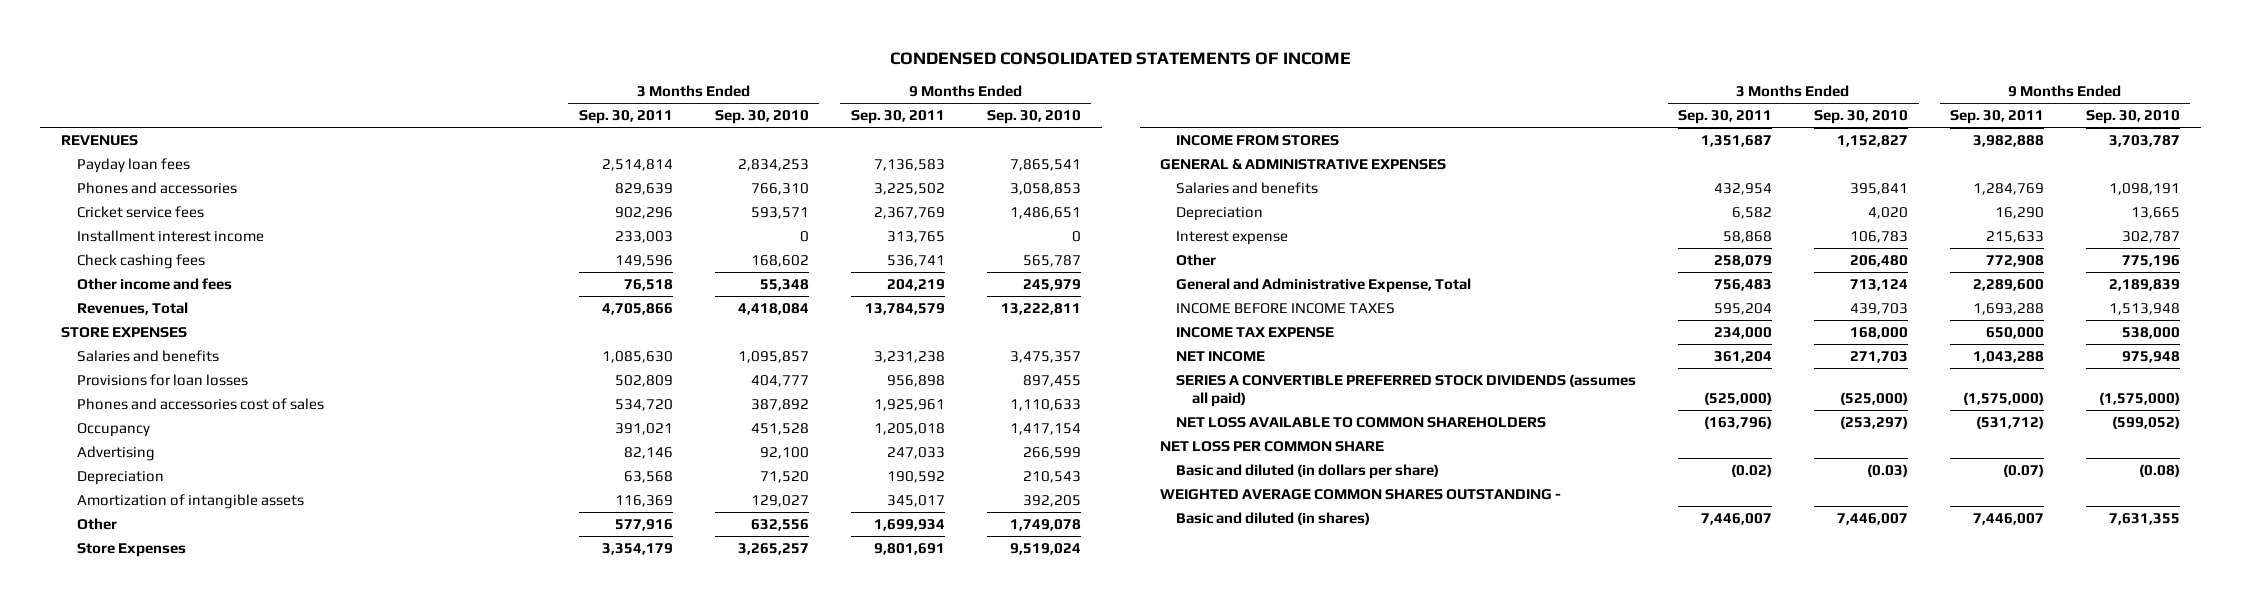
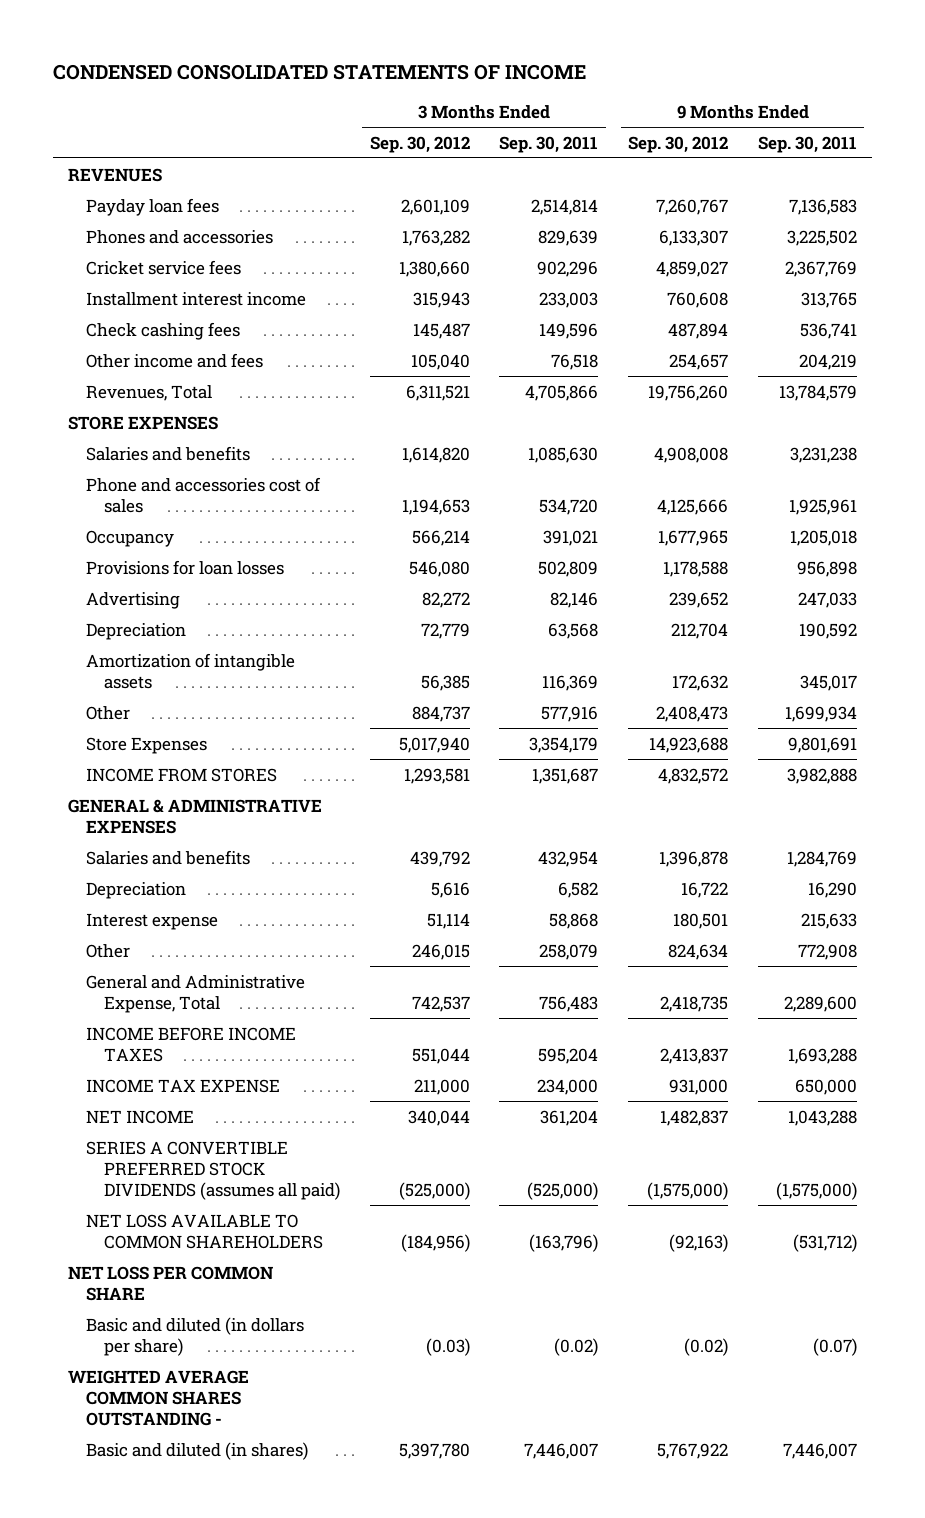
- | 3 Months Ended Sep. 30, 2011 | 3 Months Ended Sep. 30, 2010 | 9 Months Ended Sep. 30, 2011 | 9 Months Ended Sep. 30, 2010
+ | 3 Months Ended Sep. 30, 2012 | 3 Months Ended Sep. 30, 2011 | 9 Months Ended Sep. 30, 2012 | 9 Months Ended Sep. 30, 2011
- Phones and accessories cost of sales | 534,720 | 387,892 | 1,925,961 | 1,110,633
+ Phone and accessories cost of sales | 1,194,653 | 534,720 | 4,125,666 | 1,925,961
moved down: Provisions for loan losses | 546,080 | 502,809 | 1,178,588 | 956,898

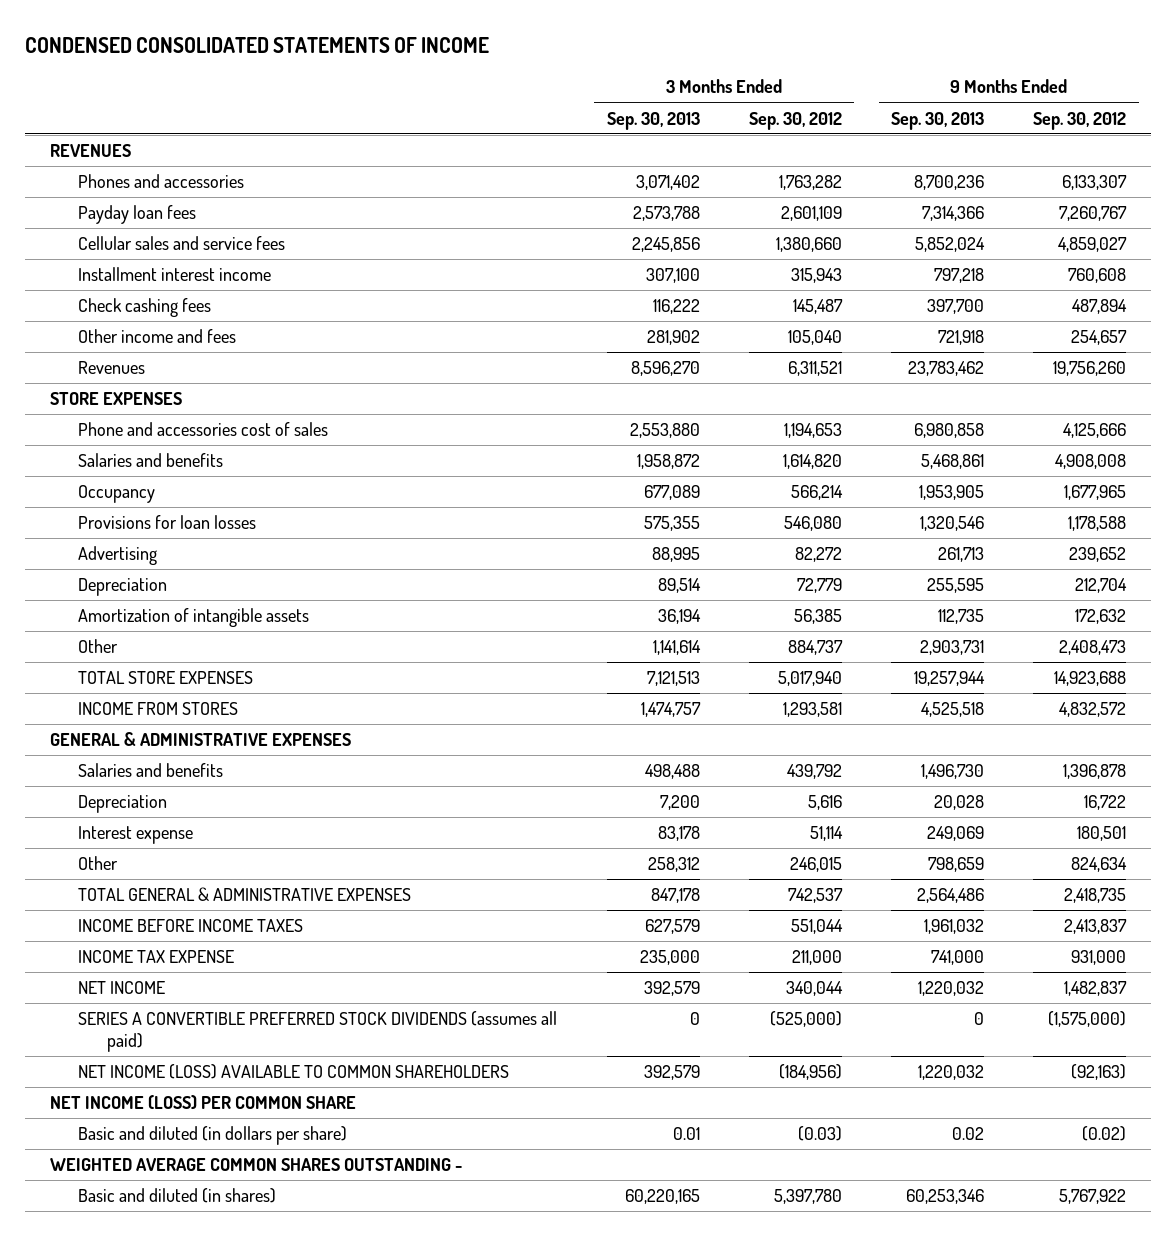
- | 3 Months Ended Sep. 30, 2012 | 3 Months Ended Sep. 30, 2011 | 9 Months Ended Sep. 30, 2012 | 9 Months Ended Sep. 30, 2011
+ | 3 Months Ended Sep. 30, 2013 | 3 Months Ended Sep. 30, 2012 | 9 Months Ended Sep. 30, 2013 | 9 Months Ended Sep. 30, 2012
- Cricket service fees | 1,380,660 | 902,296 | 4,859,027 | 2,367,769
moved down: Payday loan fees | 2,573,788 | 2,601,109 | 7,314,366 | 7,260,767
+ Cellular sales and service fees | 2,245,856 | 1,380,660 | 5,852,024 | 4,859,027
- Revenues, Total | 6,311,521 | 4,705,866 | 19,756,260 | 13,784,579
+ Revenues | 8,596,270 | 6,311,521 | 23,783,462 | 19,756,260
moved down: Salaries and benefits | 1,958,872 | 1,614,820 | 5,468,861 | 4,908,008
- Store Expenses | 5,017,940 | 3,354,179 | 14,923,688 | 9,801,691
+ TOTAL STORE EXPENSES | 7,121,513 | 5,017,940 | 19,257,944 | 14,923,688
- General and Administrative Expense, Total | 742,537 | 756,483 | 2,418,735 | 2,289,600
+ TOTAL GENERAL & ADMINISTRATIVE EXPENSES | 847,178 | 742,537 | 2,564,486 | 2,418,735
- NET LOSS AVAILABLE TO COMMON SHAREHOLDERS | (184,956) | (163,796) | (92,163) | (531,712)
- NET LOSS PER COMMON SHARE
+ NET INCOME (LOSS) AVAILABLE TO COMMON SHAREHOLDERS | 392,579 | (184,956) | 1,220,032 | (92,163)
+ NET INCOME (LOSS) PER COMMON SHARE

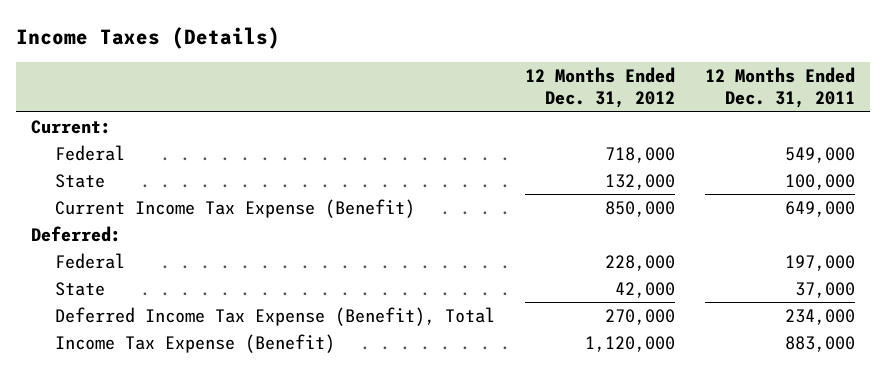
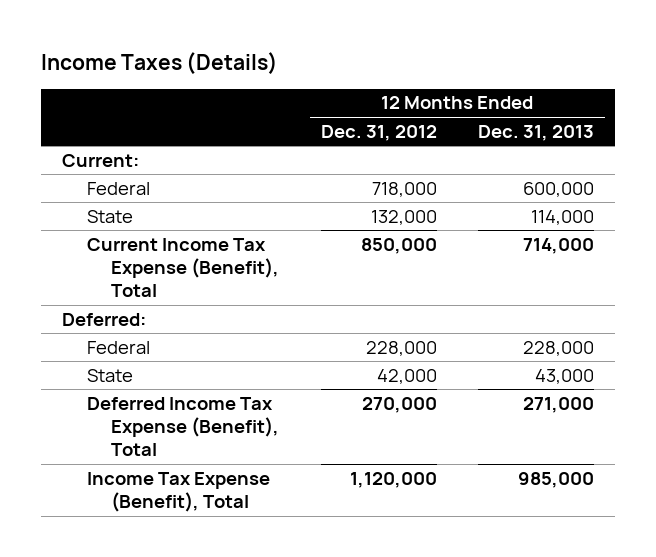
- | 12 Months Ended Dec. 31, 2012 | 12 Months Ended Dec. 31, 2011
+ | 12 Months Ended Dec. 31, 2012 | 12 Months Ended Dec. 31, 2013
- Current Income Tax Expense (Benefit) | 850,000 | 649,000
+ Current Income Tax Expense (Benefit), Total | 850,000 | 714,000
- Income Tax Expense (Benefit) | 1,120,000 | 883,000
+ Income Tax Expense (Benefit), Total | 1,120,000 | 985,000

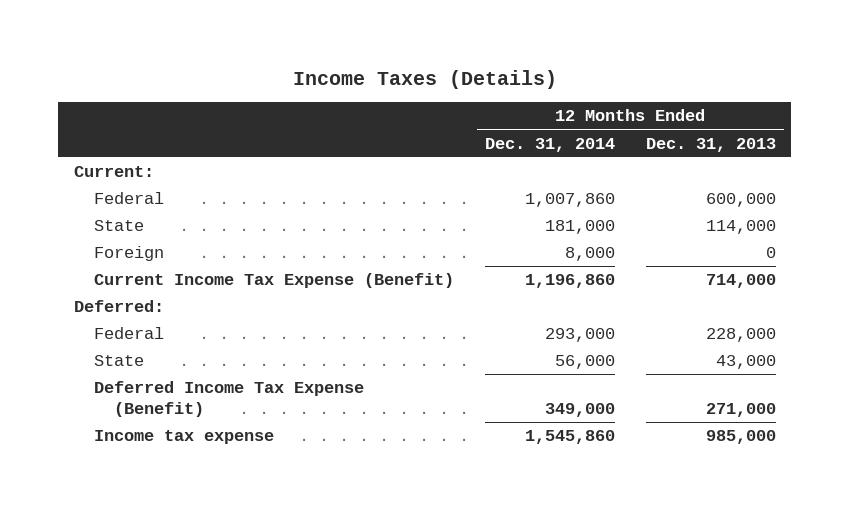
- | 12 Months Ended Dec. 31, 2012 | 12 Months Ended Dec. 31, 2013
+ | 12 Months Ended Dec. 31, 2014 | 12 Months Ended Dec. 31, 2013
- Current Income Tax Expense (Benefit), Total | 850,000 | 714,000
+ Foreign | 8,000 | 0
+ Current Income Tax Expense (Benefit) | 1,196,860 | 714,000
- Deferred Income Tax Expense (Benefit), Total | 270,000 | 271,000
- Income Tax Expense (Benefit), Total | 1,120,000 | 985,000
+ Deferred Income Tax Expense (Benefit) | 349,000 | 271,000
+ Income tax expense | 1,545,860 | 985,000

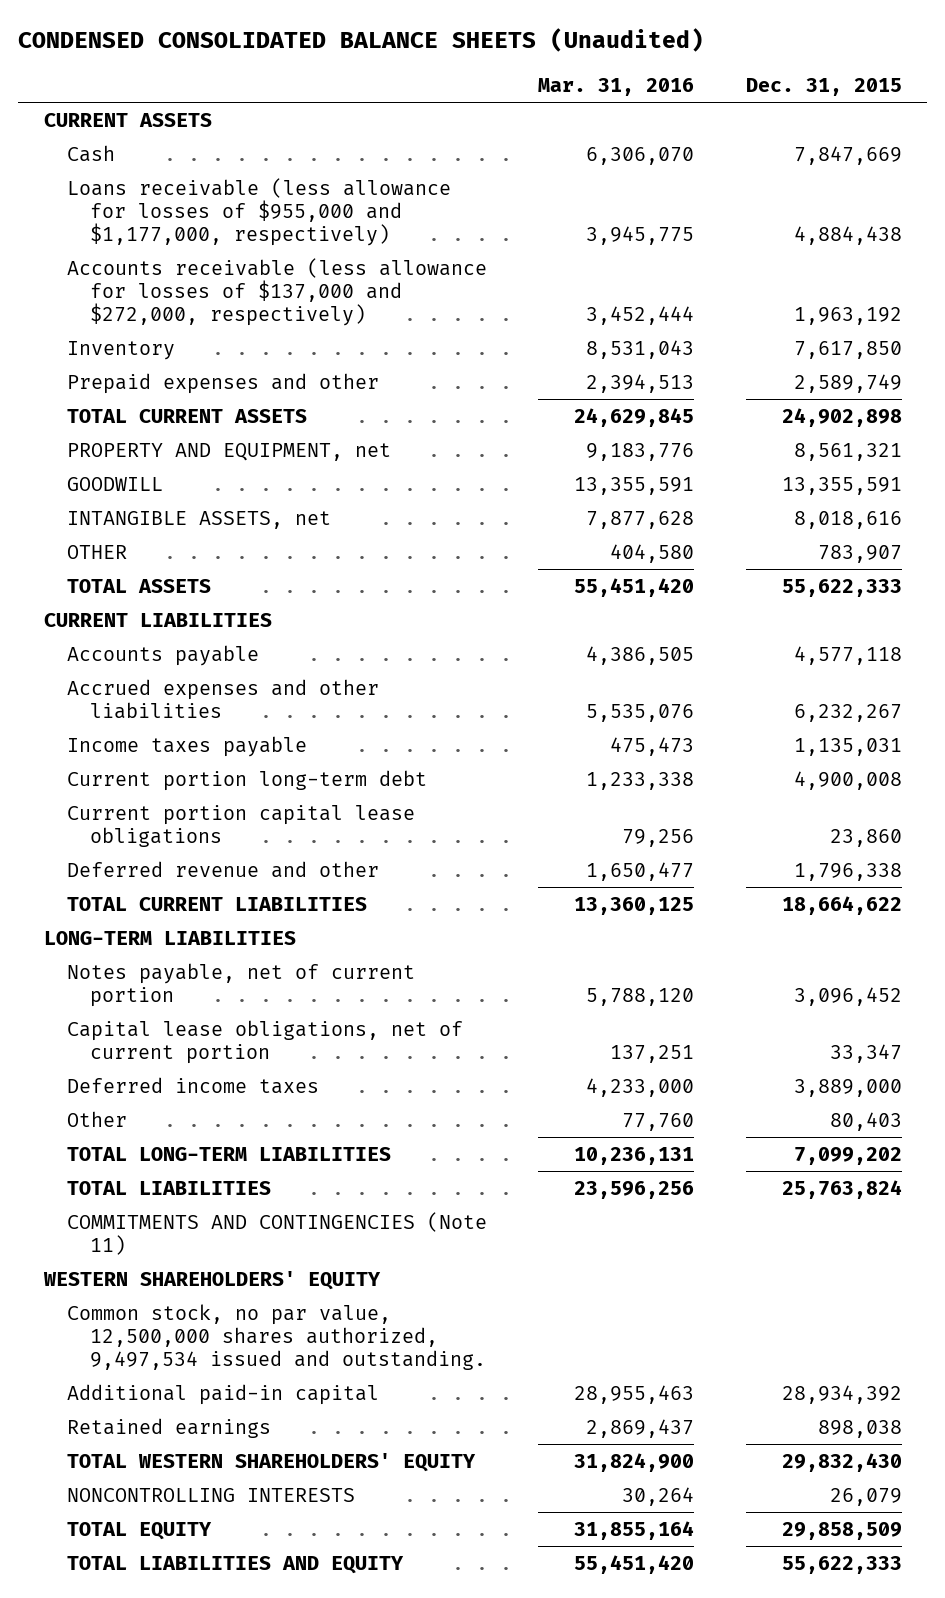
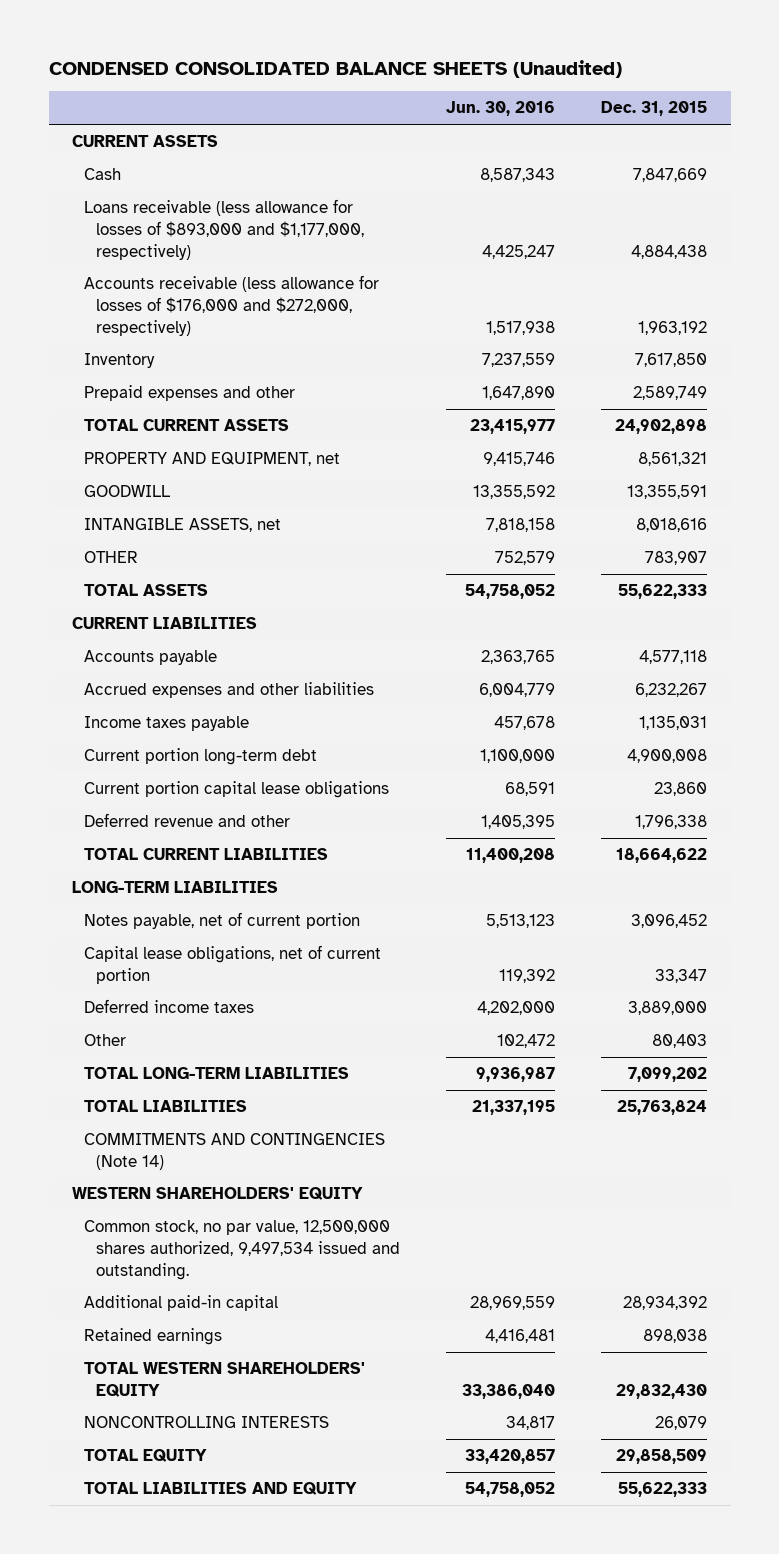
- | Mar. 31, 2016 | Dec. 31, 2015
+ | Jun. 30, 2016 | Dec. 31, 2015
- Loans receivable (less allowance for losses of $955,000 and $1,177,000, respectively) | 3,945,775 | 4,884,438
- Accounts receivable (less allowance for losses of $137,000 and $272,000, respectively) | 3,452,444 | 1,963,192
+ Loans receivable (less allowance for losses of $893,000 and $1,177,000, respectively) | 4,425,247 | 4,884,438
+ Accounts receivable (less allowance for losses of $176,000 and $272,000, respectively) | 1,517,938 | 1,963,192
- COMMITMENTS AND CONTINGENCIES (Note 11)
+ COMMITMENTS AND CONTINGENCIES (Note 14)

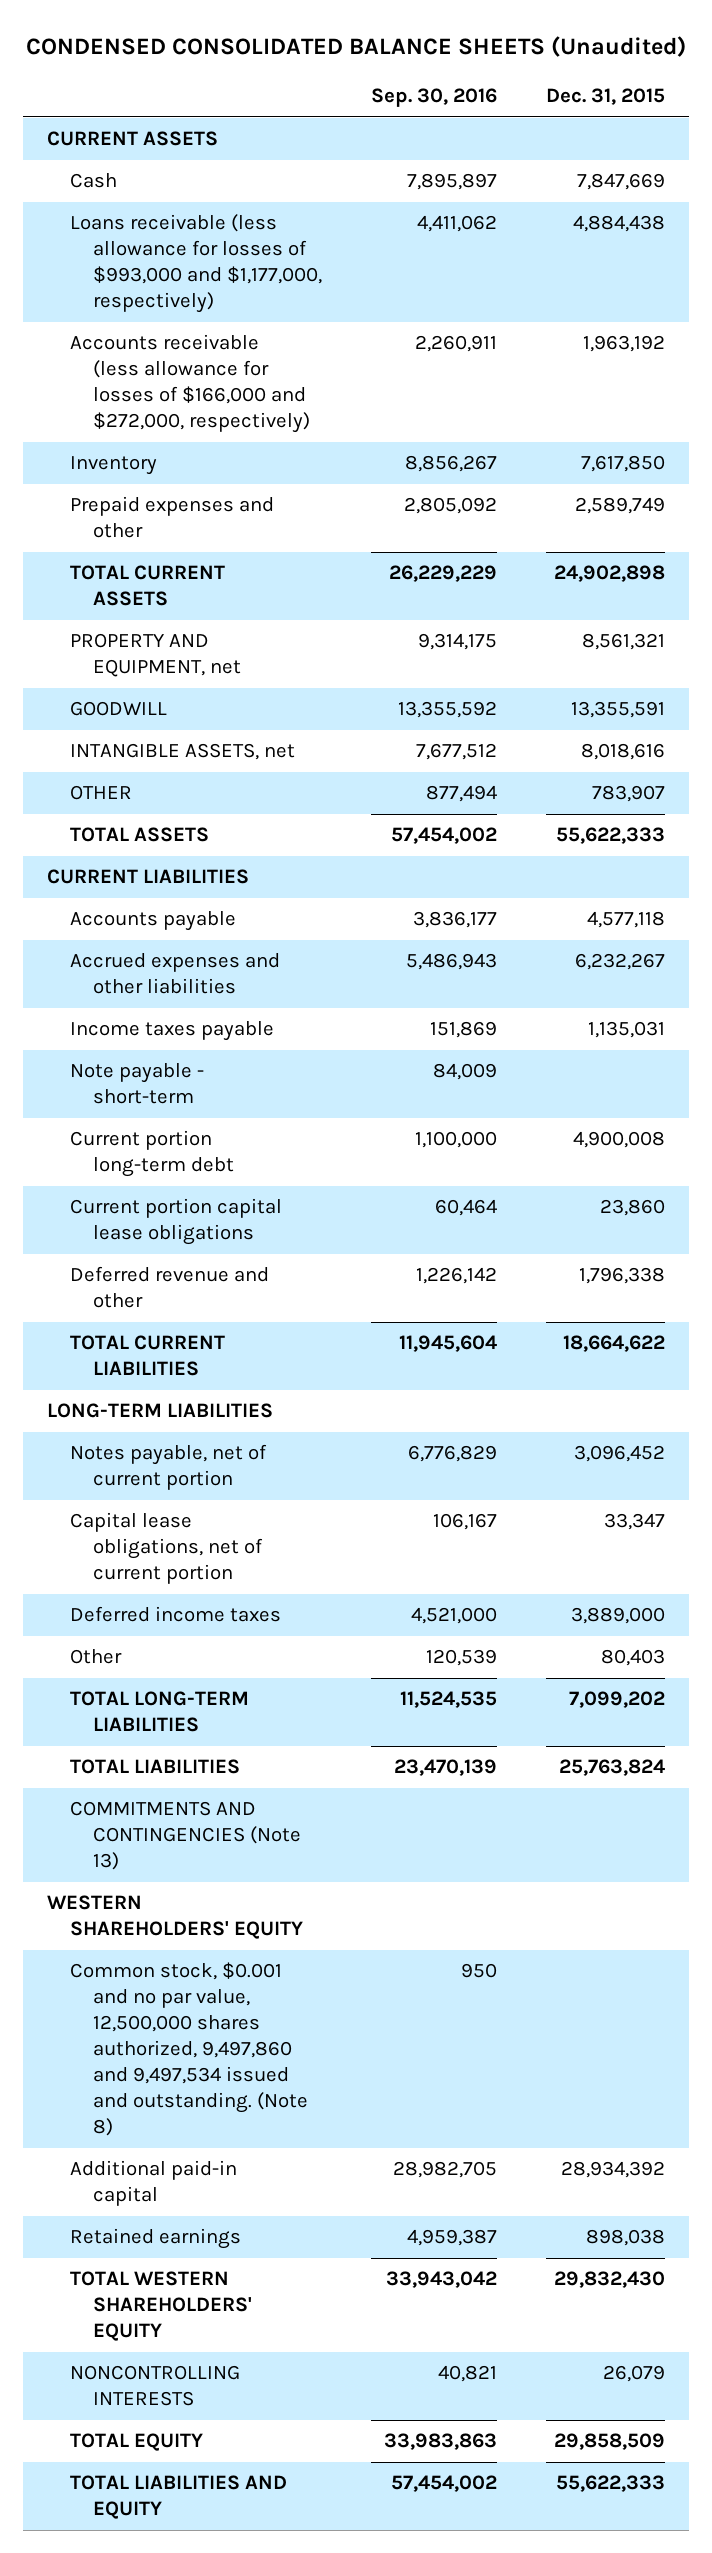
- | Jun. 30, 2016 | Dec. 31, 2015
+ | Sep. 30, 2016 | Dec. 31, 2015
- Loans receivable (less allowance for losses of $893,000 and $1,177,000, respectively) | 4,425,247 | 4,884,438
- Accounts receivable (less allowance for losses of $176,000 and $272,000, respectively) | 1,517,938 | 1,963,192
+ Loans receivable (less allowance for losses of $993,000 and $1,177,000, respectively) | 4,411,062 | 4,884,438
+ Accounts receivable (less allowance for losses of $166,000 and $272,000, respectively) | 2,260,911 | 1,963,192
+ Note payable - short-term | 84,009 |
- COMMITMENTS AND CONTINGENCIES (Note 14)
+ COMMITMENTS AND CONTINGENCIES (Note 13)
- Common stock, no par value, 12,500,000 shares authorized, 9,497,534 issued and outstanding.
+ Common stock, $0.001 and no par value, 12,500,000 shares authorized, 9,497,860 and 9,497,534 issued and outstanding. (Note 8) | 950 |

